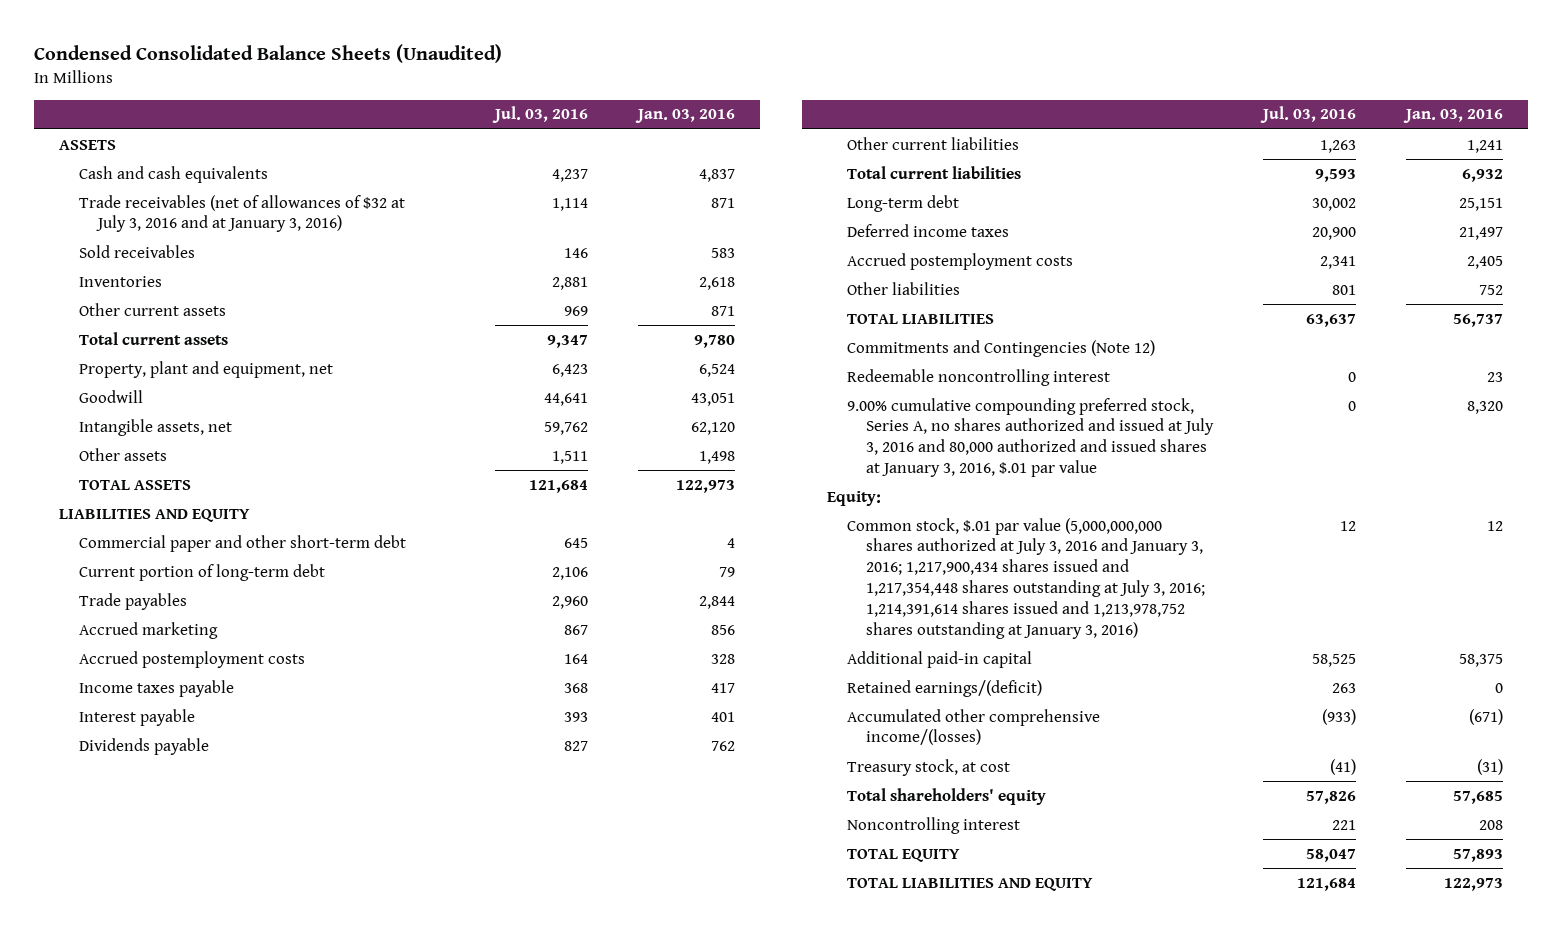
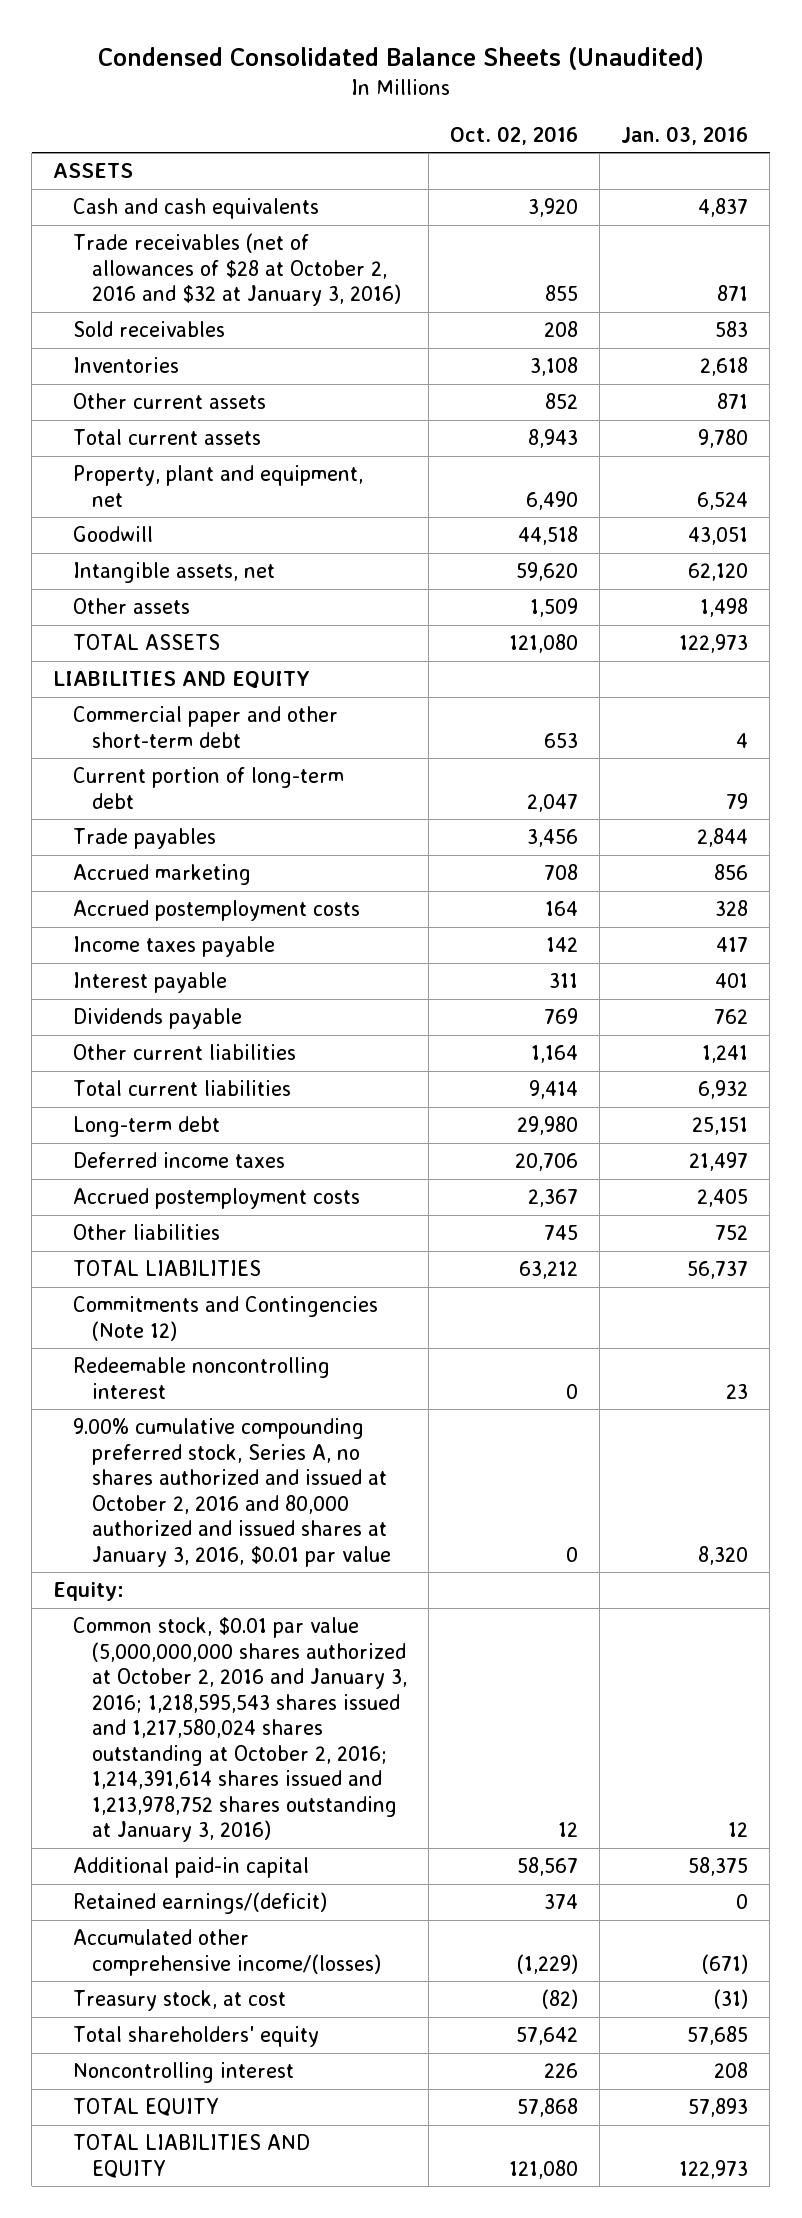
- | Jul. 03, 2016 | Jan. 03, 2016
+ | Oct. 02, 2016 | Jan. 03, 2016
- Trade receivables (net of allowances of $32 at July 3, 2016 and at January 3, 2016) | 1,114 | 871
+ Trade receivables (net of allowances of $28 at October 2, 2016 and $32 at January 3, 2016) | 855 | 871
- 9.00% cumulative compounding preferred stock, Series A, no shares authorized and issued at July 3, 2016 and 80,000 authorized and issued shares at January 3, 2016, $.01 par value | 0 | 8,320
+ 9.00% cumulative compounding preferred stock, Series A, no shares authorized and issued at October 2, 2016 and 80,000 authorized and issued shares at January 3, 2016, $0.01 par value | 0 | 8,320
- Common stock, $.01 par value (5,000,000,000 shares authorized at July 3, 2016 and January 3, 2016; 1,217,900,434 shares issued and 1,217,354,448 shares outstanding at July 3, 2016; 1,214,391,614 shares issued and 1,213,978,752 shares outstanding at January 3, 2016) | 12 | 12
+ Common stock, $0.01 par value (5,000,000,000 shares authorized at October 2, 2016 and January 3, 2016; 1,218,595,543 shares issued and 1,217,580,024 shares outstanding at October 2, 2016; 1,214,391,614 shares issued and 1,213,978,752 shares outstanding at January 3, 2016) | 12 | 12

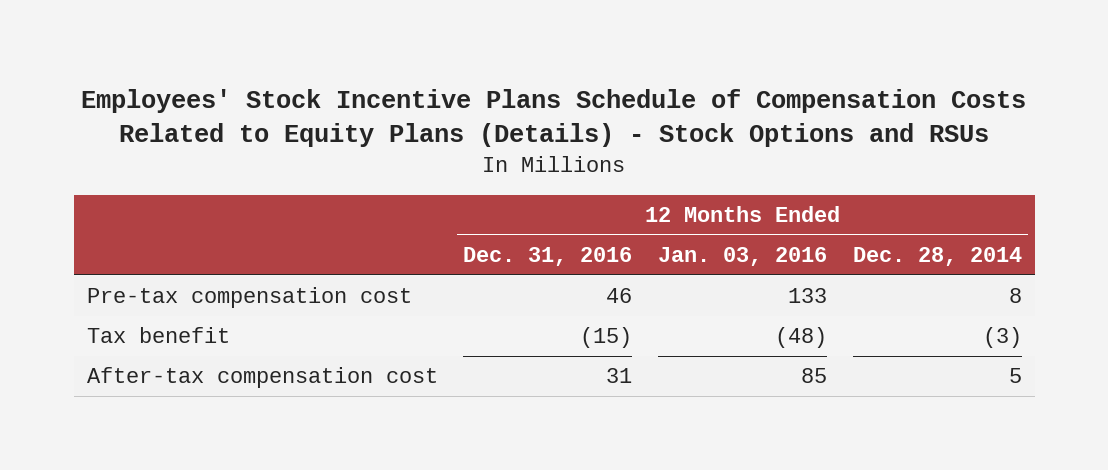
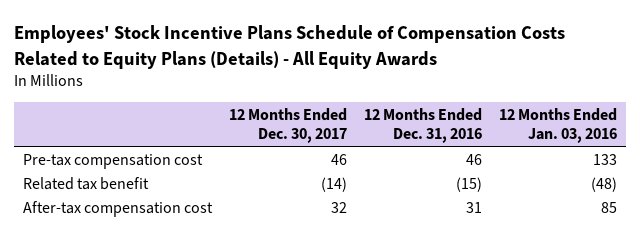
- Employees' Stock Incentive Plans Schedule of Compensation Costs Related to Equity Plans (Details) - Stock Options and RSUs
+ Employees' Stock Incentive Plans Schedule of Compensation Costs Related to Equity Plans (Details) - All Equity Awards
- | 12 Months Ended Dec. 31, 2016 | 12 Months Ended Jan. 03, 2016 | 12 Months Ended Dec. 28, 2014
+ | 12 Months Ended Dec. 30, 2017 | 12 Months Ended Dec. 31, 2016 | 12 Months Ended Jan. 03, 2016
- Tax benefit | (15) | (48) | (3)
+ Related tax benefit | (14) | (15) | (48)

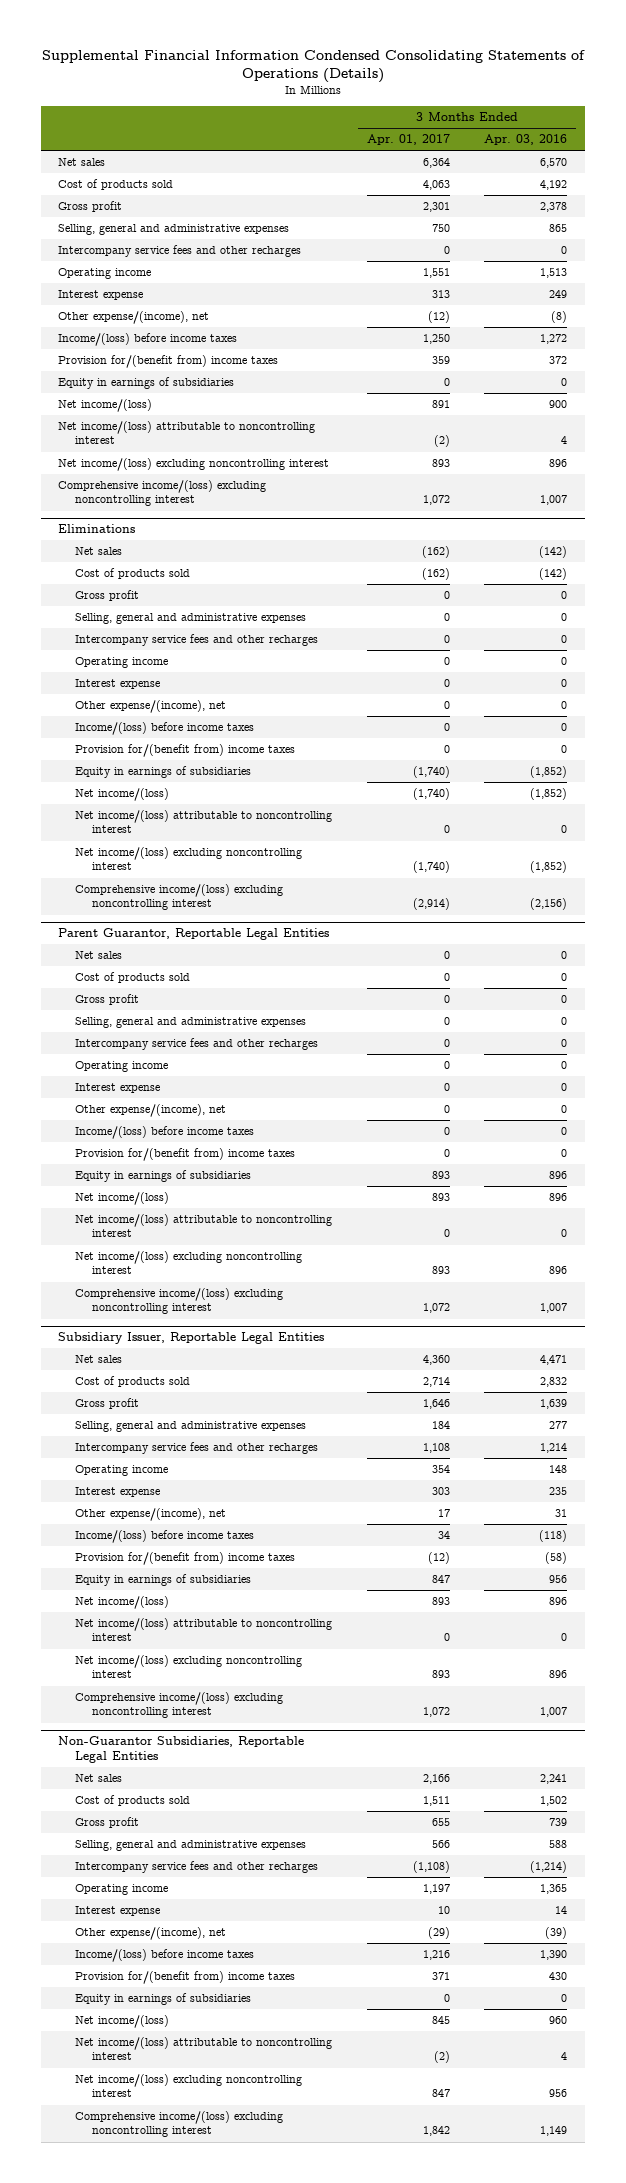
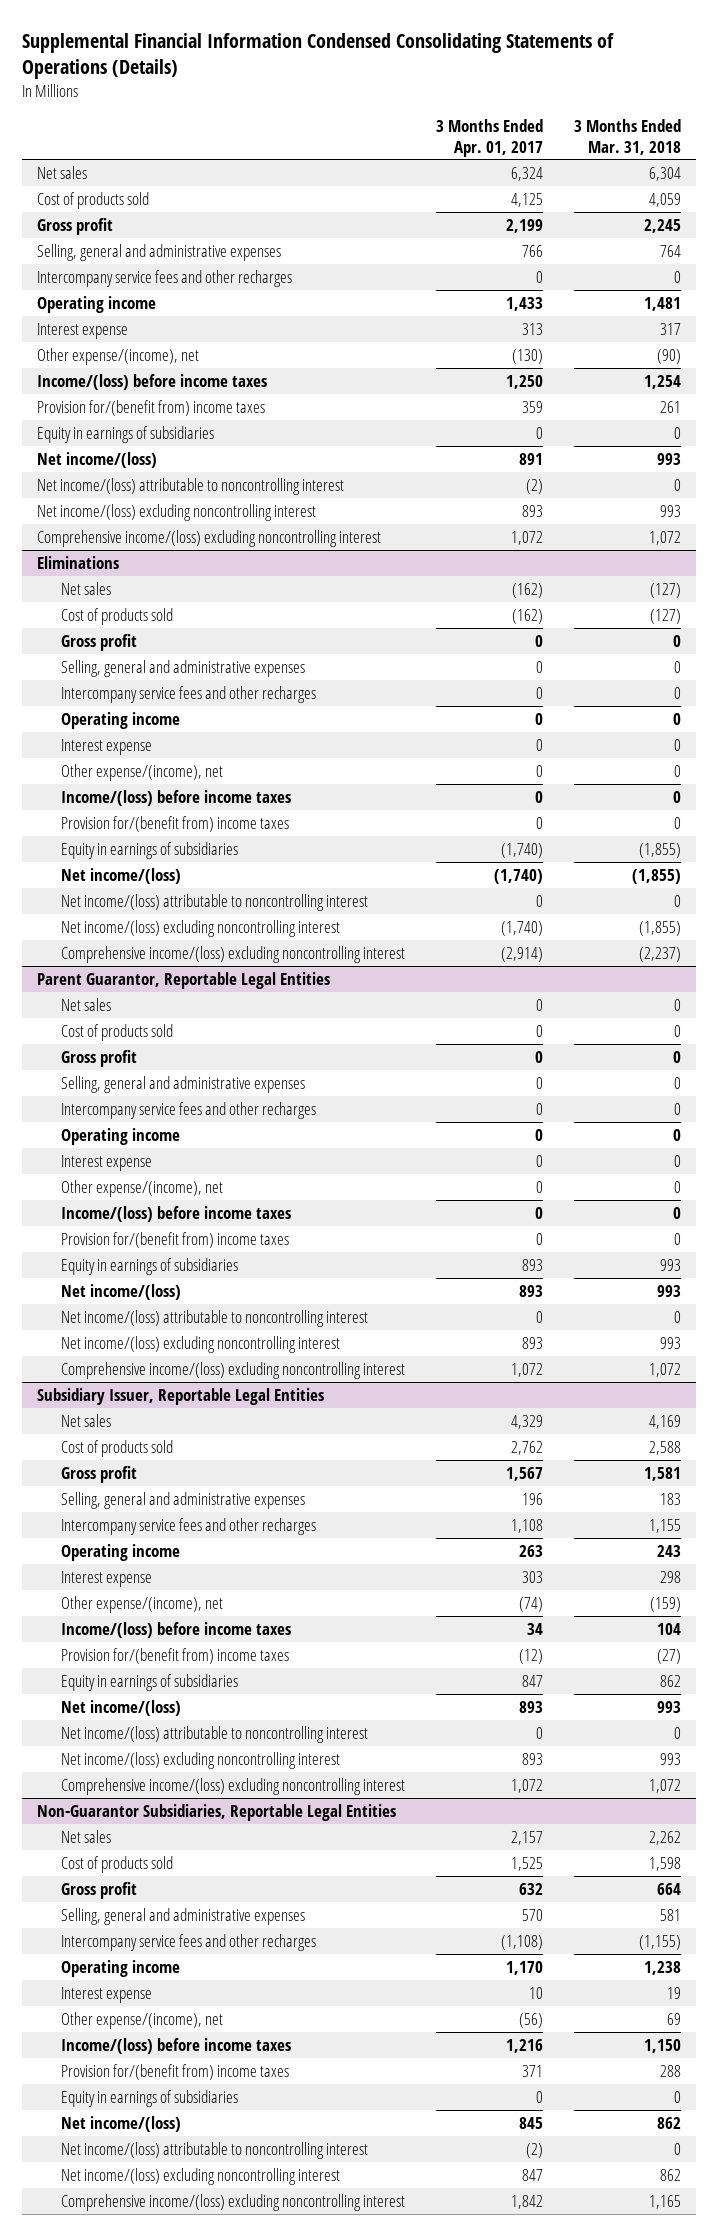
- | 3 Months Ended Apr. 01, 2017 | 3 Months Ended Apr. 03, 2016
+ | 3 Months Ended Apr. 01, 2017 | 3 Months Ended Mar. 31, 2018
- Net sales | 6,364 | 6,570
- Cost of products sold | 4,063 | 4,192
- Gross profit | 2,301 | 2,378
- Selling, general and administrative expenses | 750 | 865
+ Net sales | 6,324 | 6,304
+ Cost of products sold | 4,125 | 4,059
+ Gross profit | 2,199 | 2,245
+ Selling, general and administrative expenses | 766 | 764
- Operating income | 1,551 | 1,513
+ Operating income | 1,433 | 1,481
- Other expense/(income), net | (12) | (8)
+ Other expense/(income), net | (130) | (90)
@ Subsidiary Issuer, Reportable Legal Entities
- Net sales | 4,360 | 4,471
- Cost of products sold | 2,714 | 2,832
- Gross profit | 1,646 | 1,639
- Selling, general and administrative expenses | 184 | 277
+ Net sales | 4,329 | 4,169
+ Cost of products sold | 2,762 | 2,588
+ Gross profit | 1,567 | 1,581
+ Selling, general and administrative expenses | 196 | 183
- Operating income | 354 | 148
+ Operating income | 263 | 243
- Other expense/(income), net | 17 | 31
+ Other expense/(income), net | (74) | (159)
@ Non-Guarantor Subsidiaries, Reportable Legal Entities
- Net sales | 2,166 | 2,241
- Cost of products sold | 1,511 | 1,502
- Gross profit | 655 | 739
- Selling, general and administrative expenses | 566 | 588
+ Net sales | 2,157 | 2,262
+ Cost of products sold | 1,525 | 1,598
+ Gross profit | 632 | 664
+ Selling, general and administrative expenses | 570 | 581
- Operating income | 1,197 | 1,365
+ Operating income | 1,170 | 1,238
- Other expense/(income), net | (29) | (39)
+ Other expense/(income), net | (56) | 69

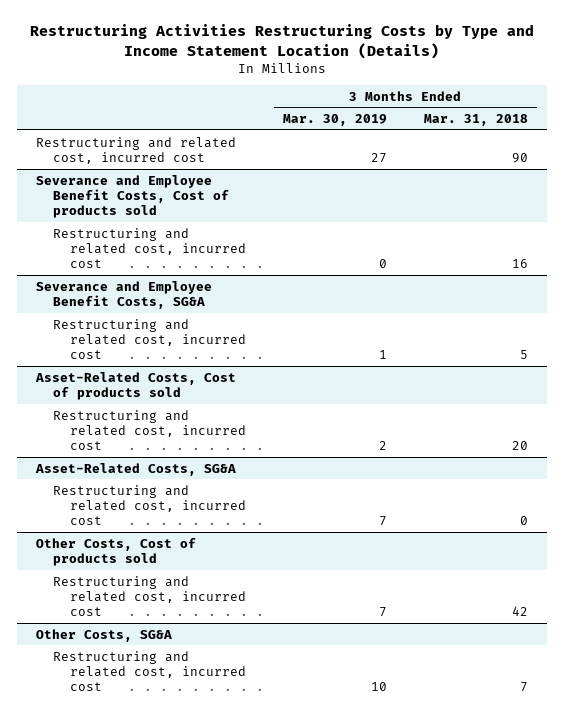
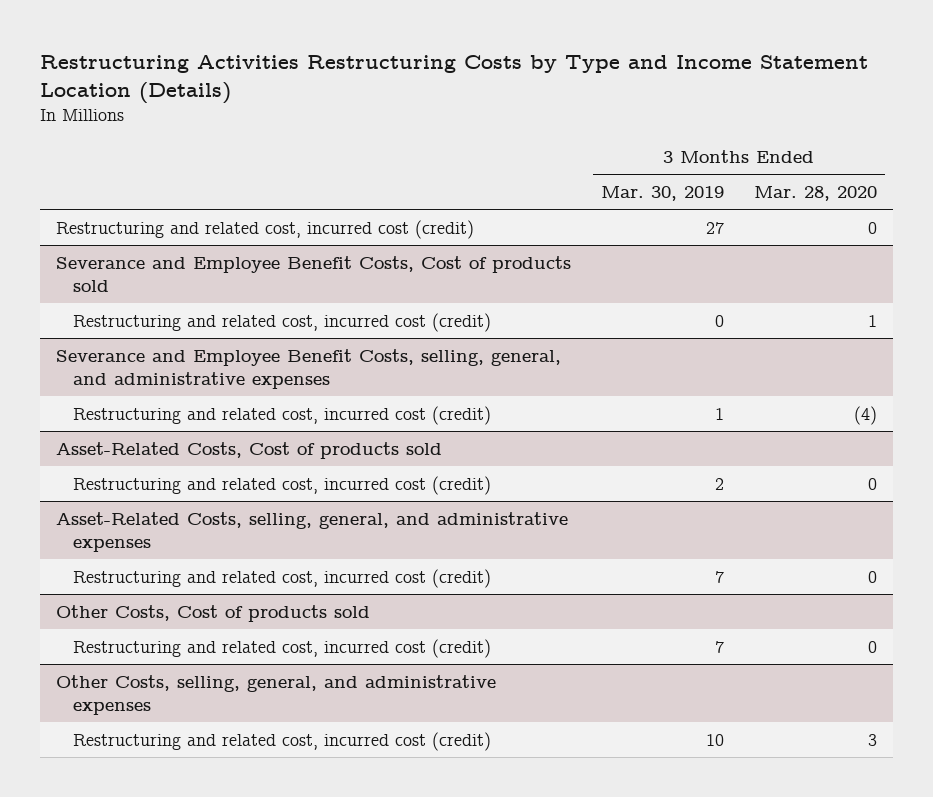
- | 3 Months Ended Mar. 30, 2019 | 3 Months Ended Mar. 31, 2018
+ | 3 Months Ended Mar. 30, 2019 | 3 Months Ended Mar. 28, 2020
- Restructuring and related cost, incurred cost | 27 | 90
+ Restructuring and related cost, incurred cost (credit) | 27 | 0
@ Severance and Employee Benefit Costs, Cost of products sold
- Restructuring and related cost, incurred cost | 0 | 16
- Severance and Employee Benefit Costs, SG&A
- Restructuring and related cost, incurred cost | 1 | 5
@ Severance and Employee Benefit Costs, Cost of products sold
+ Restructuring and related cost, incurred cost (credit) | 0 | 1
+ Severance and Employee Benefit Costs, selling, general, and administrative expenses
+ Restructuring and related cost, incurred cost (credit) | 1 | (4)
@ Asset-Related Costs, Cost of products sold
- Restructuring and related cost, incurred cost | 2 | 20
- Asset-Related Costs, SG&A
- Restructuring and related cost, incurred cost | 7 | 0
@ Asset-Related Costs, Cost of products sold
+ Restructuring and related cost, incurred cost (credit) | 2 | 0
+ Asset-Related Costs, selling, general, and administrative expenses
+ Restructuring and related cost, incurred cost (credit) | 7 | 0
@ Other Costs, Cost of products sold
- Restructuring and related cost, incurred cost | 7 | 42
- Other Costs, SG&A
- Restructuring and related cost, incurred cost | 10 | 7
@ Other Costs, Cost of products sold
+ Restructuring and related cost, incurred cost (credit) | 7 | 0
+ Other Costs, selling, general, and administrative expenses
+ Restructuring and related cost, incurred cost (credit) | 10 | 3

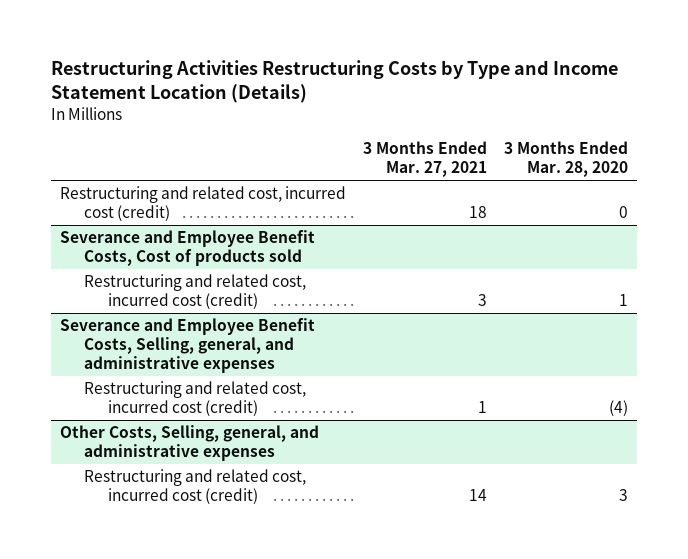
- | 3 Months Ended Mar. 30, 2019 | 3 Months Ended Mar. 28, 2020
+ | 3 Months Ended Mar. 27, 2021 | 3 Months Ended Mar. 28, 2020
- Severance and Employee Benefit Costs, selling, general, and administrative expenses
+ Severance and Employee Benefit Costs, Selling, general, and administrative expenses
- Asset-Related Costs, Cost of products sold
- Restructuring and related cost, incurred cost (credit) | 2 | 0
- Asset-Related Costs, selling, general, and administrative expenses
- Restructuring and related cost, incurred cost (credit) | 7 | 0
- Other Costs, Cost of products sold
- Restructuring and related cost, incurred cost (credit) | 7 | 0
- Other Costs, selling, general, and administrative expenses
+ Other Costs, Selling, general, and administrative expenses

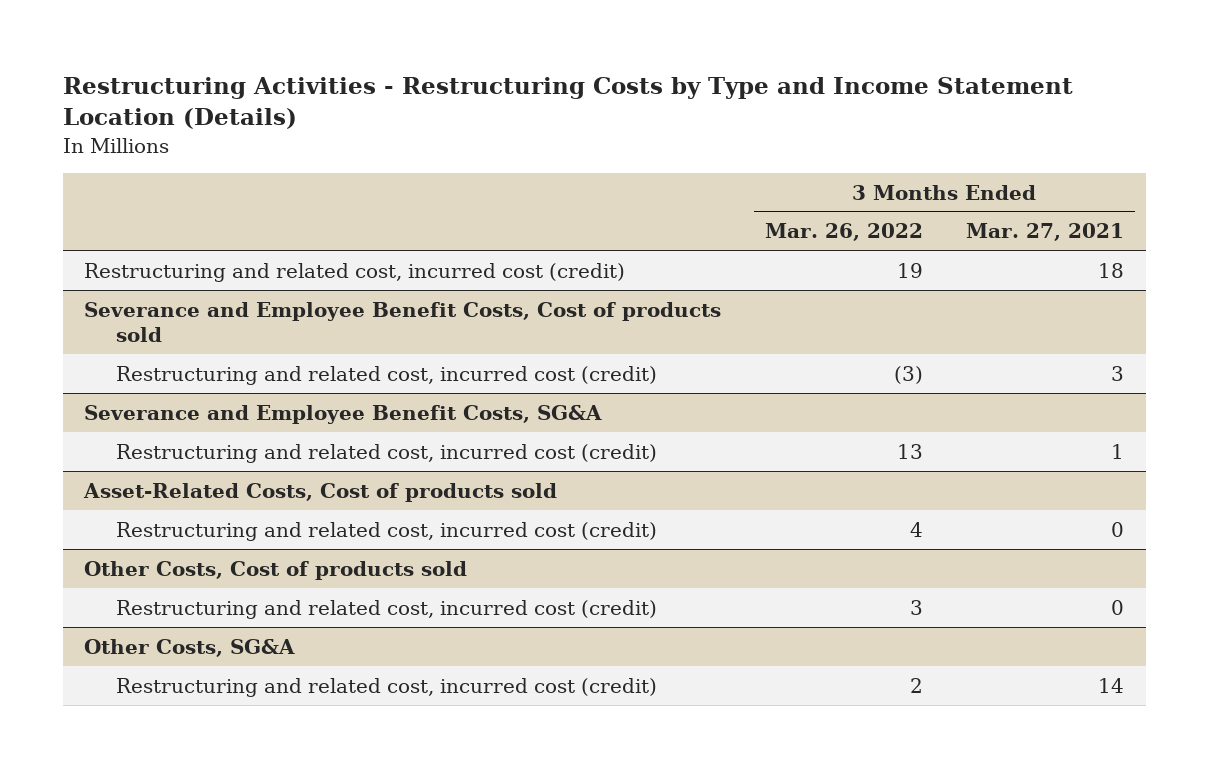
- Restructuring Activities Restructuring Costs by Type and Income Statement Location (Details)
+ Restructuring Activities - Restructuring Costs by Type and Income Statement Location (Details)
- | 3 Months Ended Mar. 27, 2021 | 3 Months Ended Mar. 28, 2020
+ | 3 Months Ended Mar. 26, 2022 | 3 Months Ended Mar. 27, 2021
- Severance and Employee Benefit Costs, Selling, general, and administrative expenses
+ Severance and Employee Benefit Costs, SG&A
- Other Costs, Selling, general, and administrative expenses
+ Asset-Related Costs, Cost of products sold
+ Restructuring and related cost, incurred cost (credit) | 4 | 0
+ Other Costs, Cost of products sold
+ Restructuring and related cost, incurred cost (credit) | 3 | 0
+ Other Costs, SG&A

